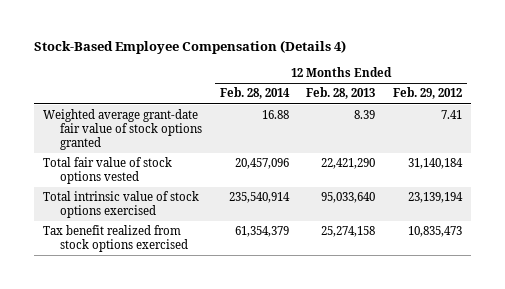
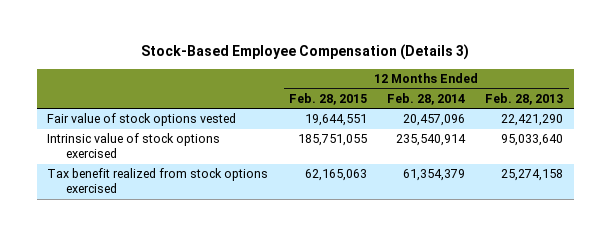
- Stock-Based Employee Compensation (Details 4)
+ Stock-Based Employee Compensation (Details 3)
- | 12 Months Ended Feb. 28, 2014 | 12 Months Ended Feb. 28, 2013 | 12 Months Ended Feb. 29, 2012
+ | 12 Months Ended Feb. 28, 2015 | 12 Months Ended Feb. 28, 2014 | 12 Months Ended Feb. 28, 2013
- Weighted average grant-date fair value of stock options granted | 16.88 | 8.39 | 7.41
- Total fair value of stock options vested | 20,457,096 | 22,421,290 | 31,140,184
- Total intrinsic value of stock options exercised | 235,540,914 | 95,033,640 | 23,139,194
+ Fair value of stock options vested | 19,644,551 | 20,457,096 | 22,421,290
+ Intrinsic value of stock options exercised | 185,751,055 | 235,540,914 | 95,033,640

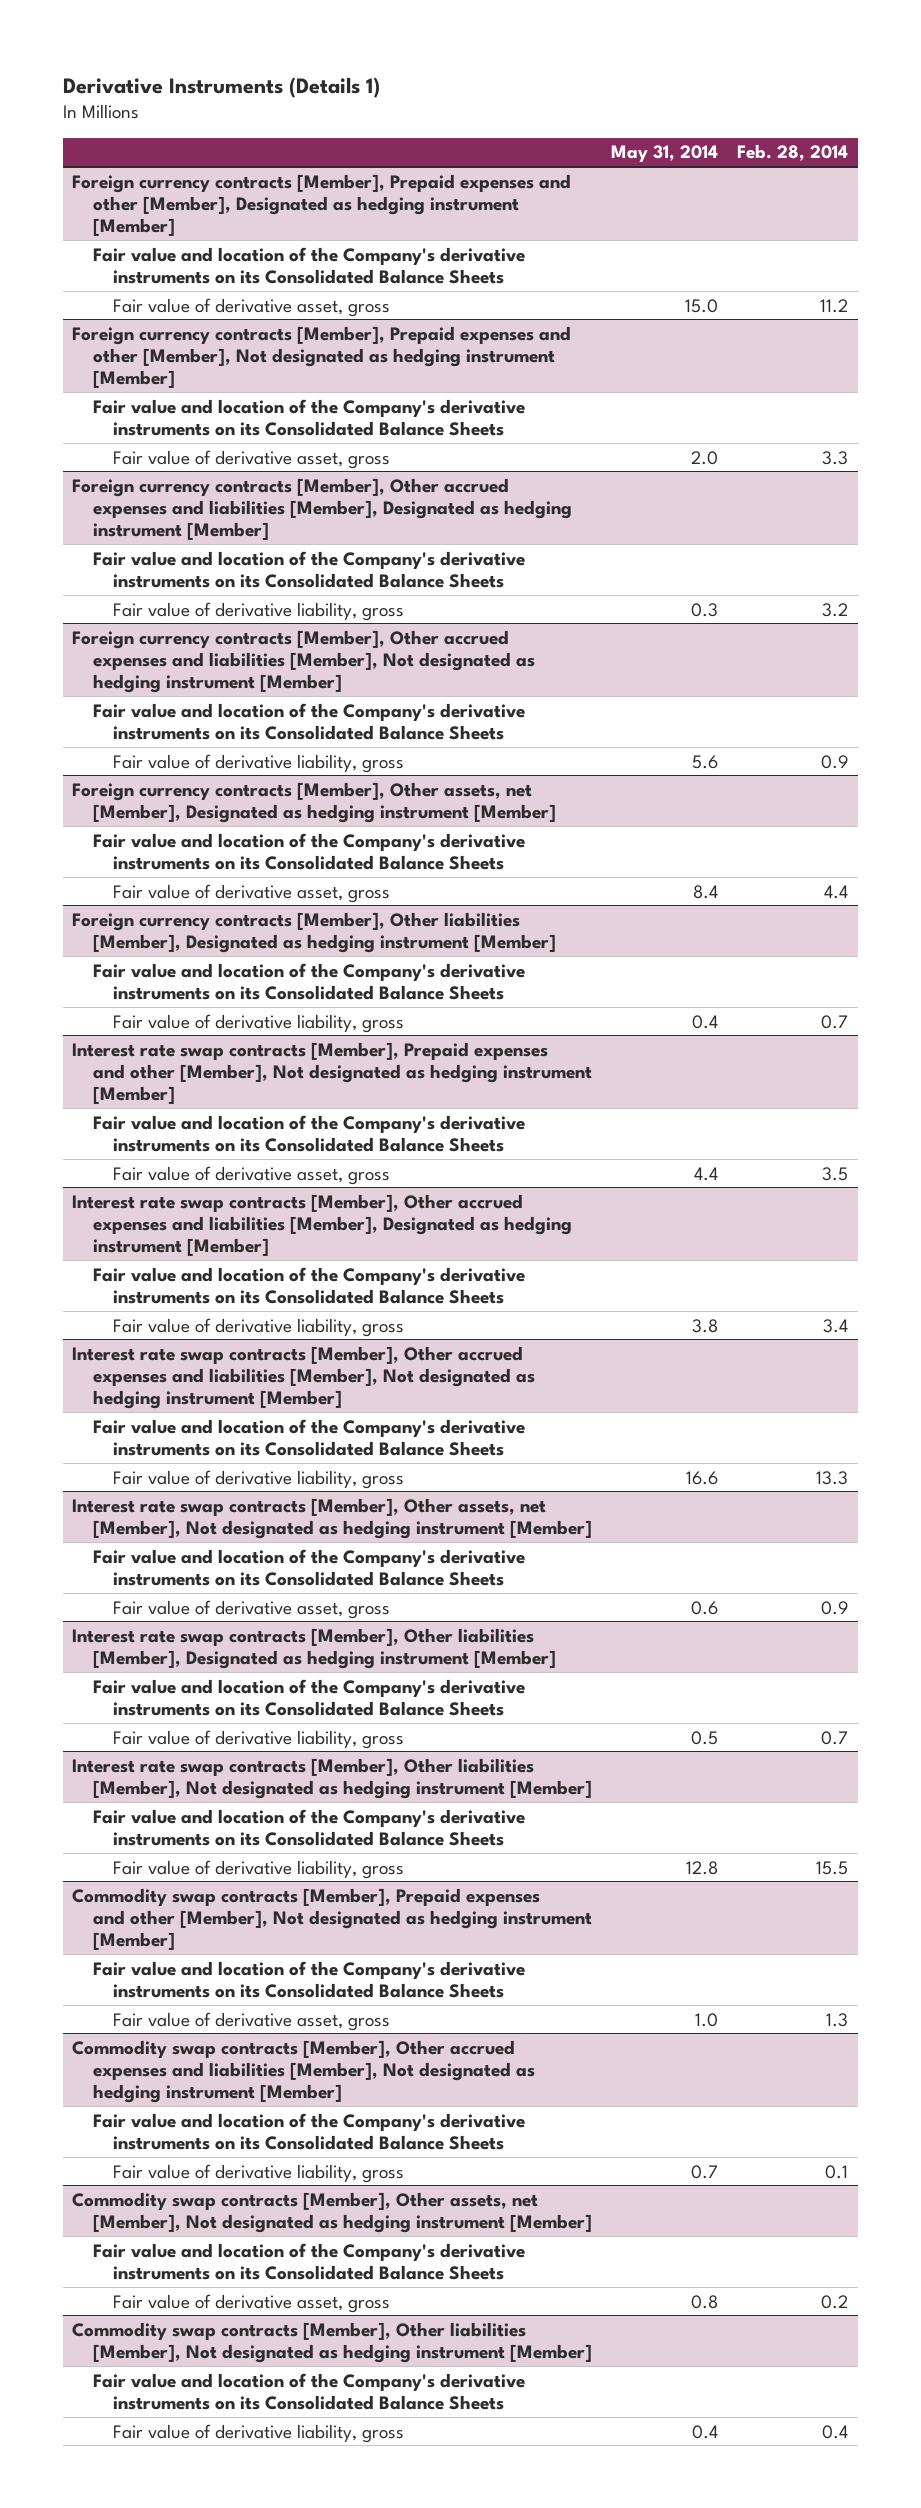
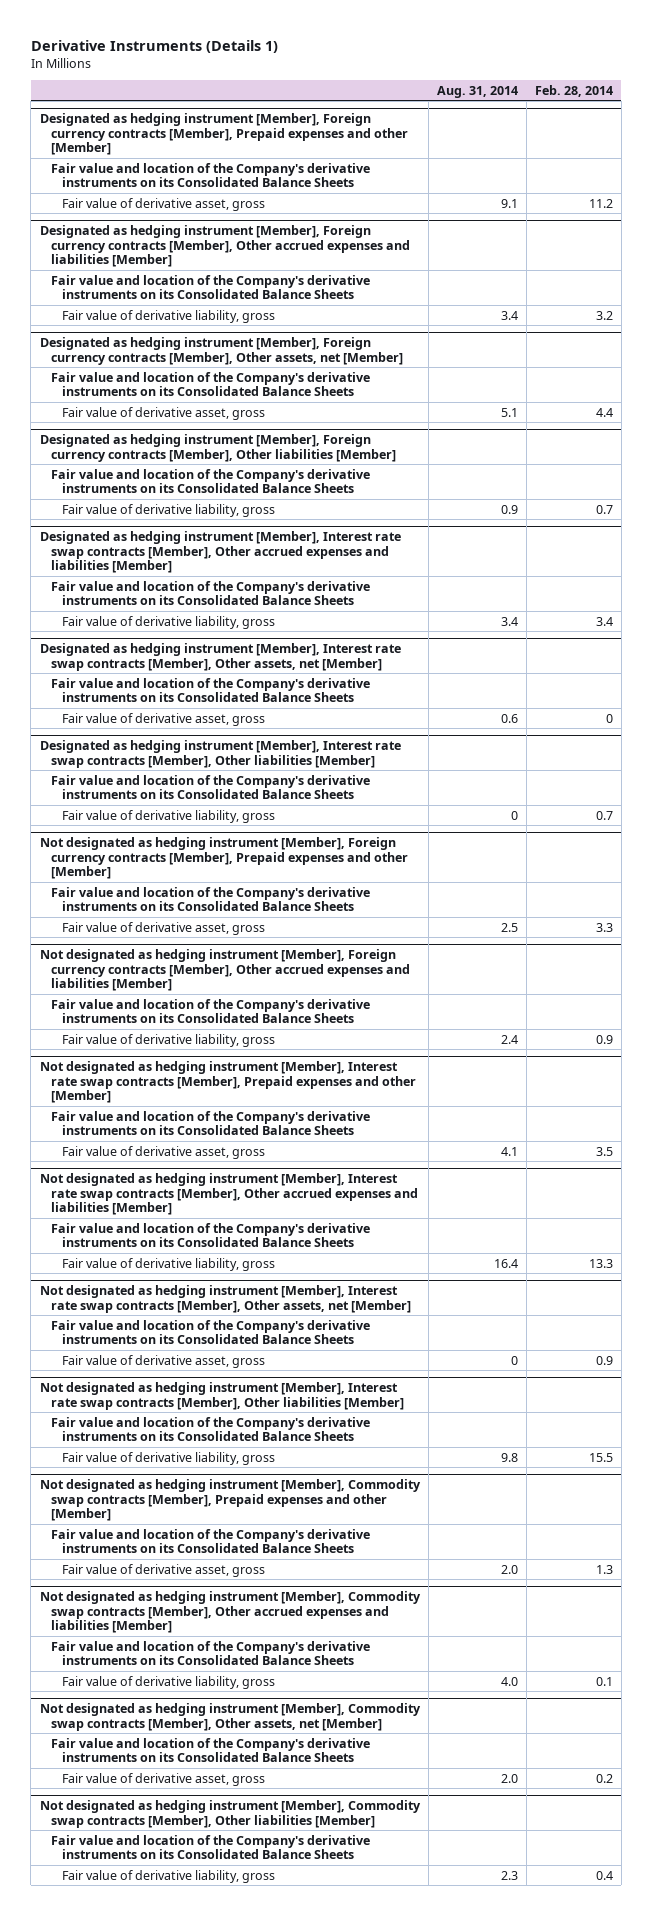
- | May 31, 2014 | Feb. 28, 2014
+ | Aug. 31, 2014 | Feb. 28, 2014
- Foreign currency contracts [Member], Prepaid expenses and other [Member], Designated as hedging instrument [Member]
+ Designated as hedging instrument [Member], Foreign currency contracts [Member], Prepaid expenses and other [Member]
- Foreign currency contracts [Member], Prepaid expenses and other [Member], Not designated as hedging instrument [Member]
- Fair value and location of the Company's derivative instruments on its Consolidated Balance Sheets
- Fair value of derivative asset, gross | 2.0 | 3.3
- Foreign currency contracts [Member], Other accrued expenses and liabilities [Member], Designated as hedging instrument [Member]
+ Designated as hedging instrument [Member], Foreign currency contracts [Member], Other accrued expenses and liabilities [Member]
- Foreign currency contracts [Member], Other accrued expenses and liabilities [Member], Not designated as hedging instrument [Member]
- Fair value and location of the Company's derivative instruments on its Consolidated Balance Sheets
- Fair value of derivative liability, gross | 5.6 | 0.9
- Foreign currency contracts [Member], Other assets, net [Member], Designated as hedging instrument [Member]
+ Designated as hedging instrument [Member], Foreign currency contracts [Member], Other assets, net [Member]
- Foreign currency contracts [Member], Other liabilities [Member], Designated as hedging instrument [Member]
+ Designated as hedging instrument [Member], Foreign currency contracts [Member], Other liabilities [Member]
- Interest rate swap contracts [Member], Prepaid expenses and other [Member], Not designated as hedging instrument [Member]
- Fair value and location of the Company's derivative instruments on its Consolidated Balance Sheets
- Fair value of derivative asset, gross | 4.4 | 3.5
- Interest rate swap contracts [Member], Other accrued expenses and liabilities [Member], Designated as hedging instrument [Member]
+ Designated as hedging instrument [Member], Interest rate swap contracts [Member], Other accrued expenses and liabilities [Member]
- Interest rate swap contracts [Member], Other accrued expenses and liabilities [Member], Not designated as hedging instrument [Member]
+ Designated as hedging instrument [Member], Interest rate swap contracts [Member], Other assets, net [Member]
+ Fair value of derivative asset, gross | 0.6 | 0
+ Designated as hedging instrument [Member], Interest rate swap contracts [Member], Other liabilities [Member]
+ Fair value and location of the Company's derivative instruments on its Consolidated Balance Sheets
+ Fair value of derivative liability, gross | 0 | 0.7
+ Not designated as hedging instrument [Member], Foreign currency contracts [Member], Prepaid expenses and other [Member]
+ Fair value and location of the Company's derivative instruments on its Consolidated Balance Sheets
+ Fair value of derivative asset, gross | 2.5 | 3.3
+ Not designated as hedging instrument [Member], Foreign currency contracts [Member], Other accrued expenses and liabilities [Member]
+ Fair value and location of the Company's derivative instruments on its Consolidated Balance Sheets
+ Fair value of derivative liability, gross | 2.4 | 0.9
+ Not designated as hedging instrument [Member], Interest rate swap contracts [Member], Prepaid expenses and other [Member]
+ Fair value and location of the Company's derivative instruments on its Consolidated Balance Sheets
+ Fair value of derivative asset, gross | 4.1 | 3.5
+ Not designated as hedging instrument [Member], Interest rate swap contracts [Member], Other accrued expenses and liabilities [Member]
+ Fair value and location of the Company's derivative instruments on its Consolidated Balance Sheets
- Interest rate swap contracts [Member], Other assets, net [Member], Not designated as hedging instrument [Member]
+ Not designated as hedging instrument [Member], Interest rate swap contracts [Member], Other assets, net [Member]
- Interest rate swap contracts [Member], Other liabilities [Member], Designated as hedging instrument [Member]
- Fair value and location of the Company's derivative instruments on its Consolidated Balance Sheets
- Fair value of derivative liability, gross | 0.5 | 0.7
- Interest rate swap contracts [Member], Other liabilities [Member], Not designated as hedging instrument [Member]
+ Not designated as hedging instrument [Member], Interest rate swap contracts [Member], Other liabilities [Member]
- Commodity swap contracts [Member], Prepaid expenses and other [Member], Not designated as hedging instrument [Member]
+ Not designated as hedging instrument [Member], Commodity swap contracts [Member], Prepaid expenses and other [Member]
- Commodity swap contracts [Member], Other accrued expenses and liabilities [Member], Not designated as hedging instrument [Member]
+ Not designated as hedging instrument [Member], Commodity swap contracts [Member], Other accrued expenses and liabilities [Member]
- Commodity swap contracts [Member], Other assets, net [Member], Not designated as hedging instrument [Member]
+ Not designated as hedging instrument [Member], Commodity swap contracts [Member], Other assets, net [Member]
- Commodity swap contracts [Member], Other liabilities [Member], Not designated as hedging instrument [Member]
+ Not designated as hedging instrument [Member], Commodity swap contracts [Member], Other liabilities [Member]

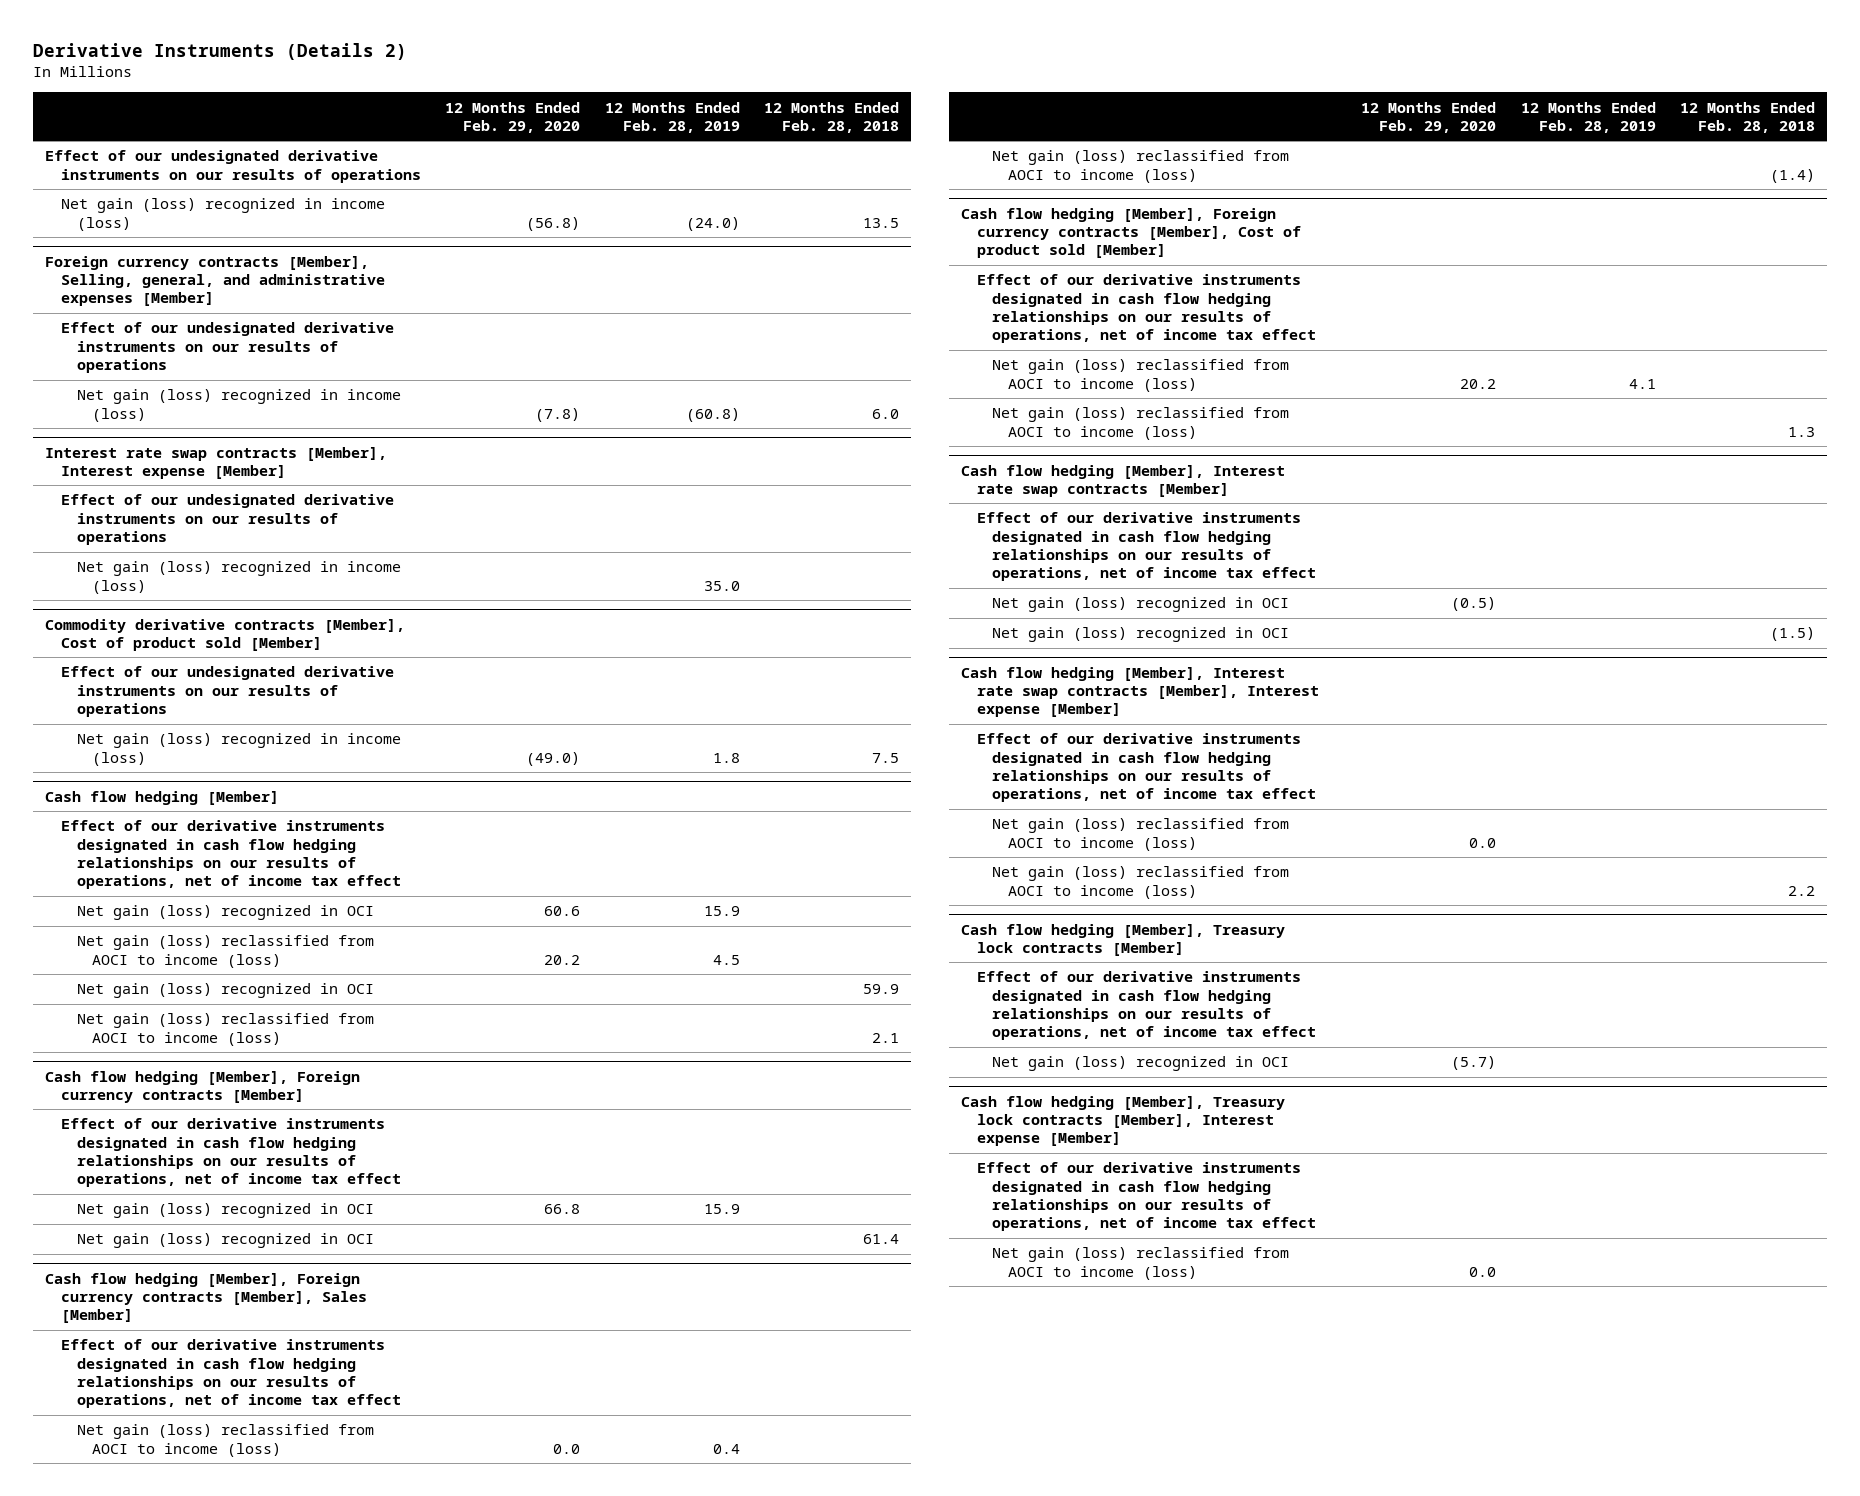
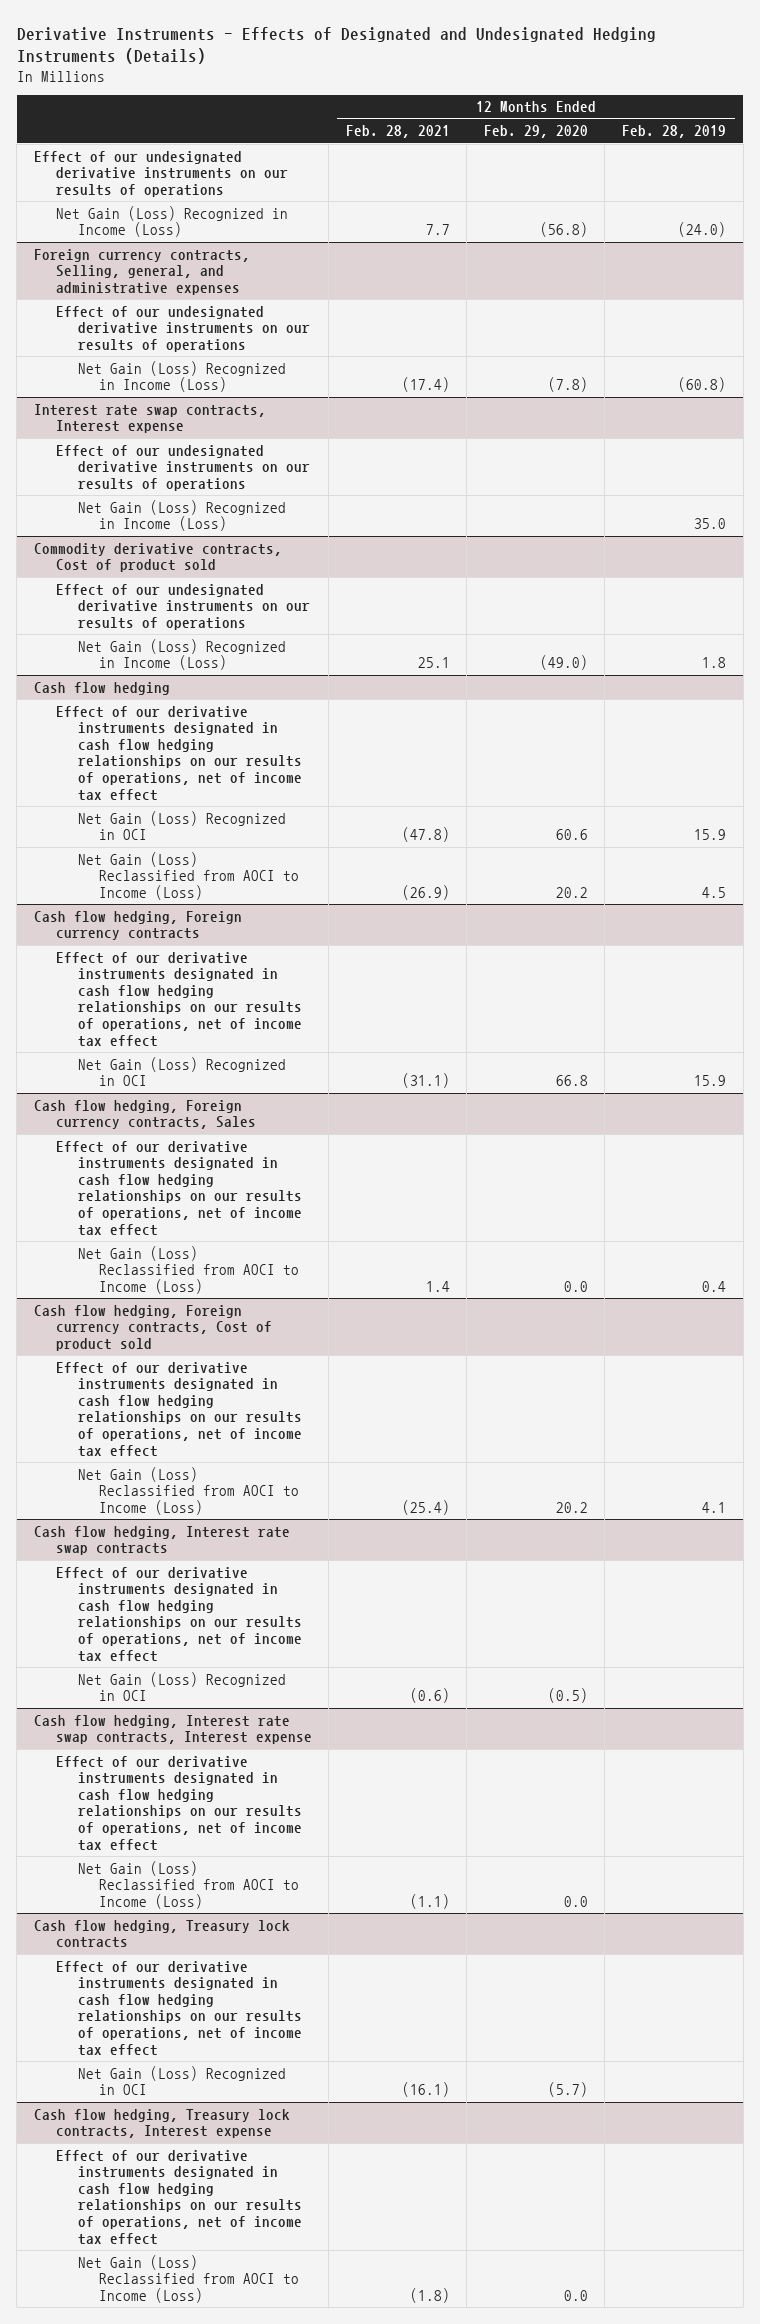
- Derivative Instruments (Details 2)
+ Derivative Instruments - Effects of Designated and Undesignated Hedging Instruments (Details)
- | 12 Months Ended Feb. 29, 2020 | 12 Months Ended Feb. 28, 2019 | 12 Months Ended Feb. 28, 2018
+ | 12 Months Ended Feb. 28, 2021 | 12 Months Ended Feb. 29, 2020 | 12 Months Ended Feb. 28, 2019
- Net gain (loss) recognized in income (loss) | (56.8) | (24.0) | 13.5
- Foreign currency contracts [Member], Selling, general, and administrative expenses [Member]
+ Net Gain (Loss) Recognized in Income (Loss) | 7.7 | (56.8) | (24.0)
+ Foreign currency contracts, Selling, general, and administrative expenses
- Net gain (loss) recognized in income (loss) | (7.8) | (60.8) | 6.0
- Interest rate swap contracts [Member], Interest expense [Member]
+ Net Gain (Loss) Recognized in Income (Loss) | (17.4) | (7.8) | (60.8)
+ Interest rate swap contracts, Interest expense
- Net gain (loss) recognized in income (loss) | | 35.0 |
- Commodity derivative contracts [Member], Cost of product sold [Member]
+ Net Gain (Loss) Recognized in Income (Loss) | | | 35.0
+ Commodity derivative contracts, Cost of product sold
- Net gain (loss) recognized in income (loss) | (49.0) | 1.8 | 7.5
- Cash flow hedging [Member]
+ Net Gain (Loss) Recognized in Income (Loss) | 25.1 | (49.0) | 1.8
+ Cash flow hedging
- Net gain (loss) recognized in OCI | 60.6 | 15.9 |
- Net gain (loss) reclassified from AOCI to income (loss) | 20.2 | 4.5 |
- Net gain (loss) recognized in OCI | | | 59.9
- Net gain (loss) reclassified from AOCI to income (loss) | | | 2.1
- Cash flow hedging [Member], Foreign currency contracts [Member]
+ Net Gain (Loss) Recognized in OCI | (47.8) | 60.6 | 15.9
+ Net Gain (Loss) Reclassified from AOCI to Income (Loss) | (26.9) | 20.2 | 4.5
+ Cash flow hedging, Foreign currency contracts
- Net gain (loss) recognized in OCI | 66.8 | 15.9 |
- Net gain (loss) recognized in OCI | | | 61.4
- Cash flow hedging [Member], Foreign currency contracts [Member], Sales [Member]
+ Net Gain (Loss) Recognized in OCI | (31.1) | 66.8 | 15.9
+ Cash flow hedging, Foreign currency contracts, Sales
- Net gain (loss) reclassified from AOCI to income (loss) | 0.0 | 0.4 |
- Net gain (loss) reclassified from AOCI to income (loss) | | | (1.4)
- Cash flow hedging [Member], Foreign currency contracts [Member], Cost of product sold [Member]
+ Net Gain (Loss) Reclassified from AOCI to Income (Loss) | 1.4 | 0.0 | 0.4
+ Cash flow hedging, Foreign currency contracts, Cost of product sold
- Net gain (loss) reclassified from AOCI to income (loss) | 20.2 | 4.1 |
- Net gain (loss) reclassified from AOCI to income (loss) | | | 1.3
- Cash flow hedging [Member], Interest rate swap contracts [Member]
+ Net Gain (Loss) Reclassified from AOCI to Income (Loss) | (25.4) | 20.2 | 4.1
+ Cash flow hedging, Interest rate swap contracts
- Net gain (loss) recognized in OCI | (0.5) | |
- Net gain (loss) recognized in OCI | | | (1.5)
- Cash flow hedging [Member], Interest rate swap contracts [Member], Interest expense [Member]
+ Net Gain (Loss) Recognized in OCI | (0.6) | (0.5) |
+ Cash flow hedging, Interest rate swap contracts, Interest expense
- Net gain (loss) reclassified from AOCI to income (loss) | 0.0 | |
- Net gain (loss) reclassified from AOCI to income (loss) | | | 2.2
- Cash flow hedging [Member], Treasury lock contracts [Member]
+ Net Gain (Loss) Reclassified from AOCI to Income (Loss) | (1.1) | 0.0 |
+ Cash flow hedging, Treasury lock contracts
- Net gain (loss) recognized in OCI | (5.7) | |
- Cash flow hedging [Member], Treasury lock contracts [Member], Interest expense [Member]
+ Net Gain (Loss) Recognized in OCI | (16.1) | (5.7) |
+ Cash flow hedging, Treasury lock contracts, Interest expense
- Net gain (loss) reclassified from AOCI to income (loss) | 0.0 | |
+ Net Gain (Loss) Reclassified from AOCI to Income (Loss) | (1.8) | 0.0 |

